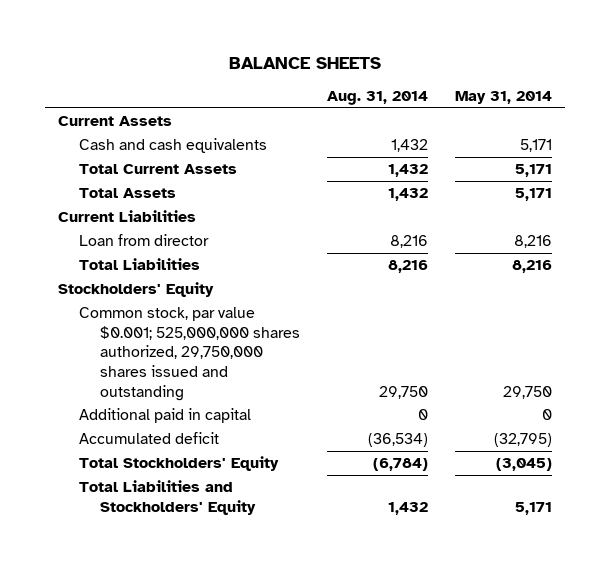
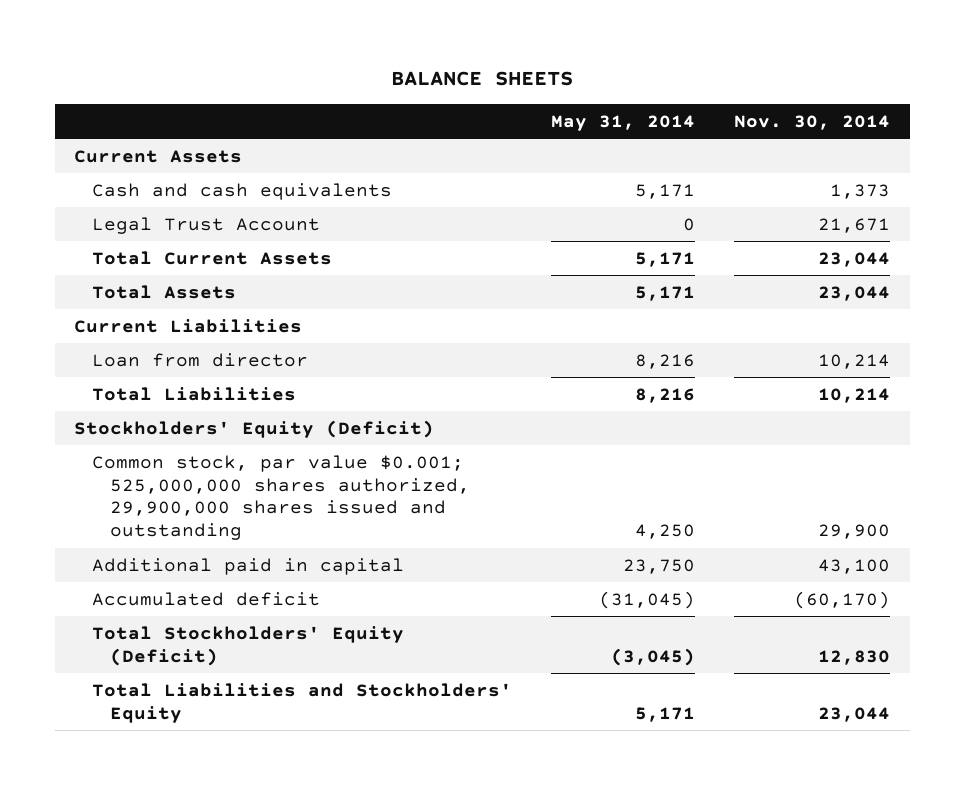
- | Aug. 31, 2014 | May 31, 2014
+ | May 31, 2014 | Nov. 30, 2014
+ Legal Trust Account | 0 | 21,671
- Stockholders' Equity
- Common stock, par value $0.001; 525,000,000 shares authorized, 29,750,000 shares issued and outstanding | 29,750 | 29,750
- Additional paid in capital | 0 | 0
- Accumulated deficit | (36,534) | (32,795)
- Total Stockholders' Equity | (6,784) | (3,045)
+ Stockholders' Equity (Deficit)
+ Common stock, par value $0.001; 525,000,000 shares authorized, 29,900,000 shares issued and outstanding | 4,250 | 29,900
+ Additional paid in capital | 23,750 | 43,100
+ Accumulated deficit | (31,045) | (60,170)
+ Total Stockholders' Equity (Deficit) | (3,045) | 12,830

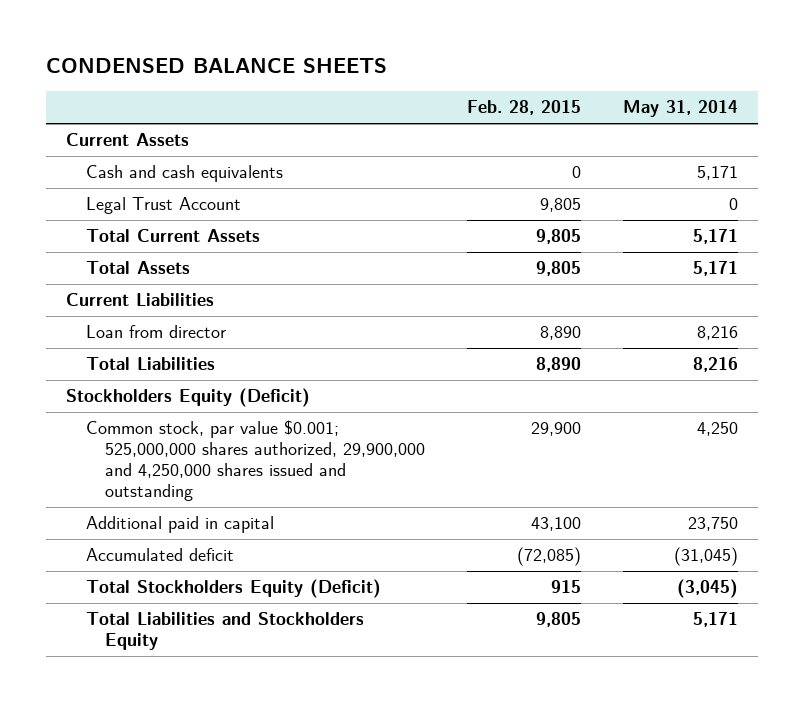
- BALANCE SHEETS
+ CONDENSED BALANCE SHEETS
- | May 31, 2014 | Nov. 30, 2014
+ | Feb. 28, 2015 | May 31, 2014
- Stockholders' Equity (Deficit)
- Common stock, par value $0.001; 525,000,000 shares authorized, 29,900,000 shares issued and outstanding | 4,250 | 29,900
+ Stockholders Equity (Deficit)
+ Common stock, par value $0.001; 525,000,000 shares authorized, 29,900,000 and 4,250,000 shares issued and outstanding | 29,900 | 4,250
- Total Stockholders' Equity (Deficit) | (3,045) | 12,830
- Total Liabilities and Stockholders' Equity | 5,171 | 23,044
+ Total Stockholders Equity (Deficit) | 915 | (3,045)
+ Total Liabilities and Stockholders Equity | 9,805 | 5,171

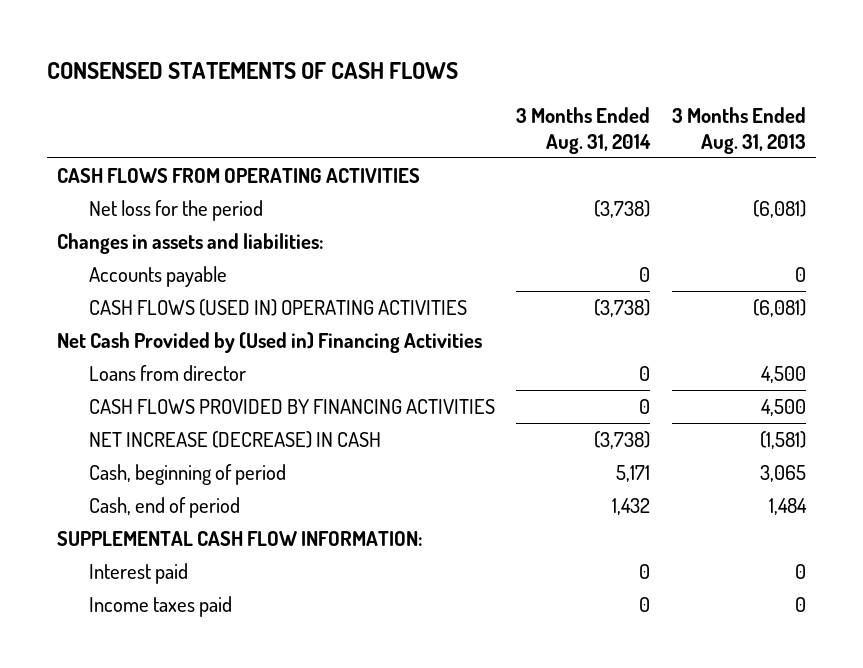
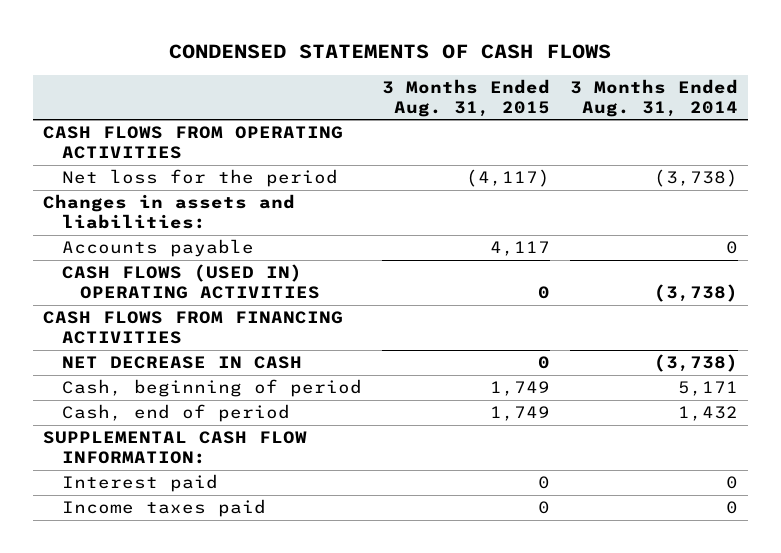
- CONSENSED STATEMENTS OF CASH FLOWS
+ CONDENSED STATEMENTS OF CASH FLOWS
- | 3 Months Ended Aug. 31, 2014 | 3 Months Ended Aug. 31, 2013
+ | 3 Months Ended Aug. 31, 2015 | 3 Months Ended Aug. 31, 2014
- Net Cash Provided by (Used in) Financing Activities
- Loans from director | 0 | 4,500
- CASH FLOWS PROVIDED BY FINANCING ACTIVITIES | 0 | 4,500
- NET INCREASE (DECREASE) IN CASH | (3,738) | (1,581)
+ CASH FLOWS FROM FINANCING ACTIVITIES
+ NET DECREASE IN CASH | 0 | (3,738)

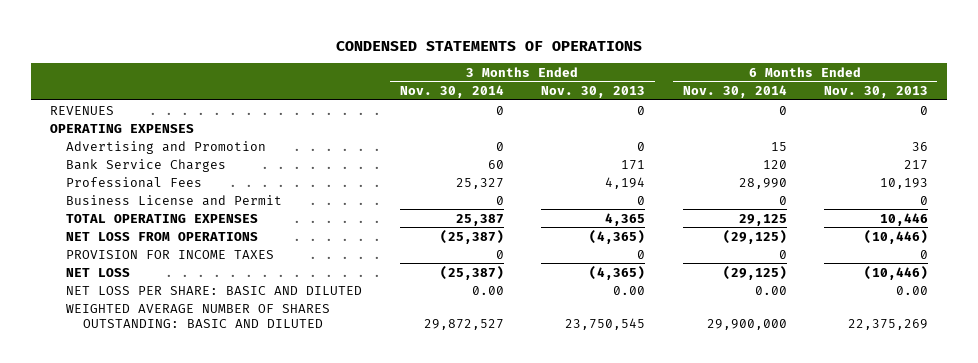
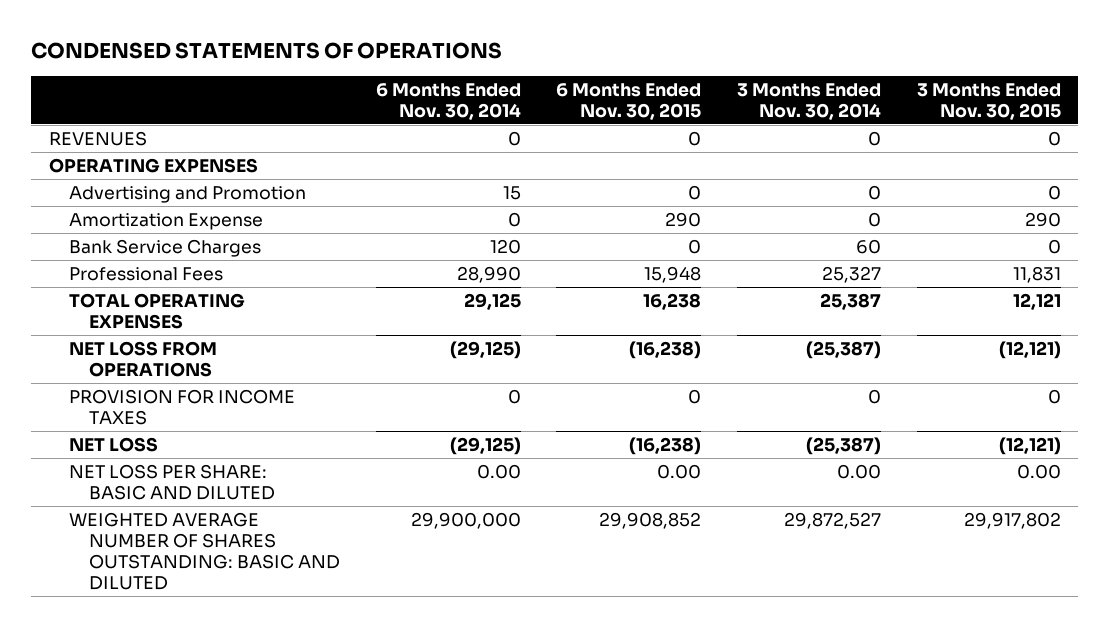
- | 3 Months Ended Nov. 30, 2014 | 3 Months Ended Nov. 30, 2013 | 6 Months Ended Nov. 30, 2014 | 6 Months Ended Nov. 30, 2013
+ | 6 Months Ended Nov. 30, 2014 | 6 Months Ended Nov. 30, 2015 | 3 Months Ended Nov. 30, 2014 | 3 Months Ended Nov. 30, 2015
+ Amortization Expense | 0 | 290 | 0 | 290
- Business License and Permit | 0 | 0 | 0 | 0

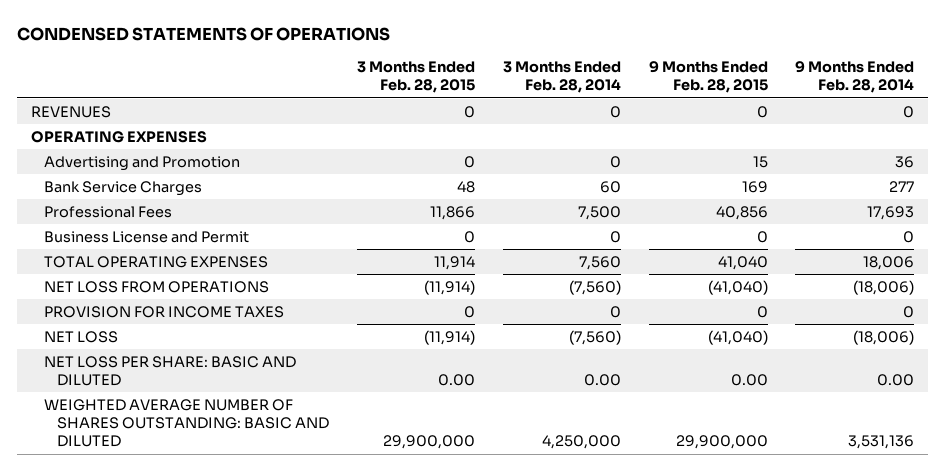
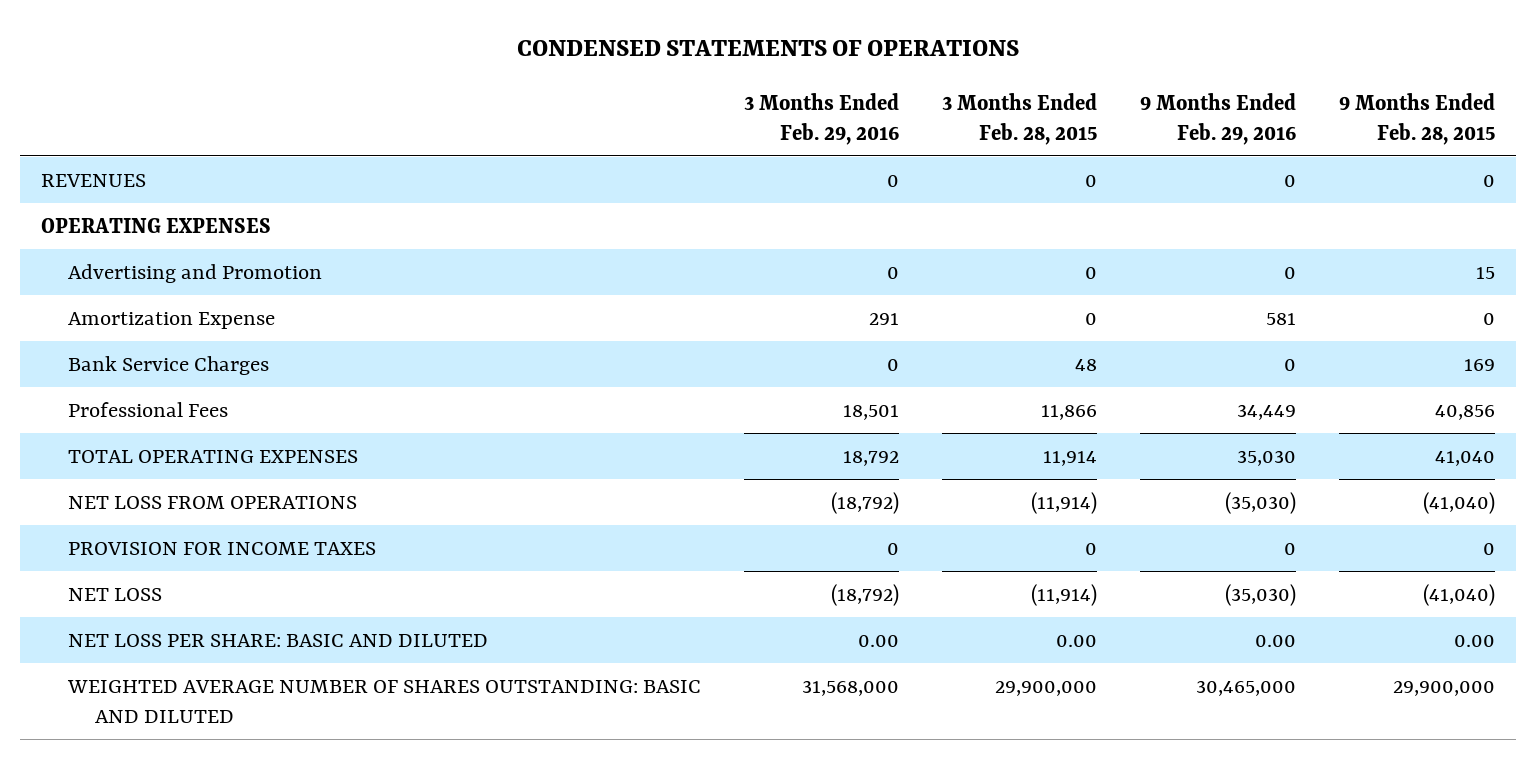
- | 3 Months Ended Feb. 28, 2015 | 3 Months Ended Feb. 28, 2014 | 9 Months Ended Feb. 28, 2015 | 9 Months Ended Feb. 28, 2014
+ | 3 Months Ended Feb. 29, 2016 | 3 Months Ended Feb. 28, 2015 | 9 Months Ended Feb. 29, 2016 | 9 Months Ended Feb. 28, 2015
+ Amortization Expense | 291 | 0 | 581 | 0
- Business License and Permit | 0 | 0 | 0 | 0

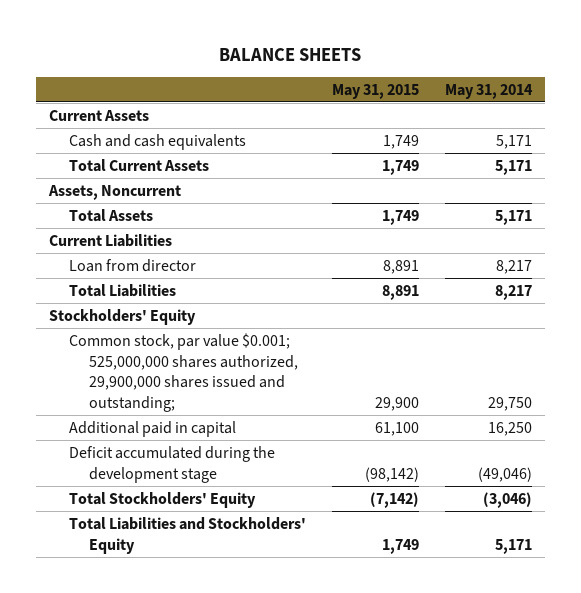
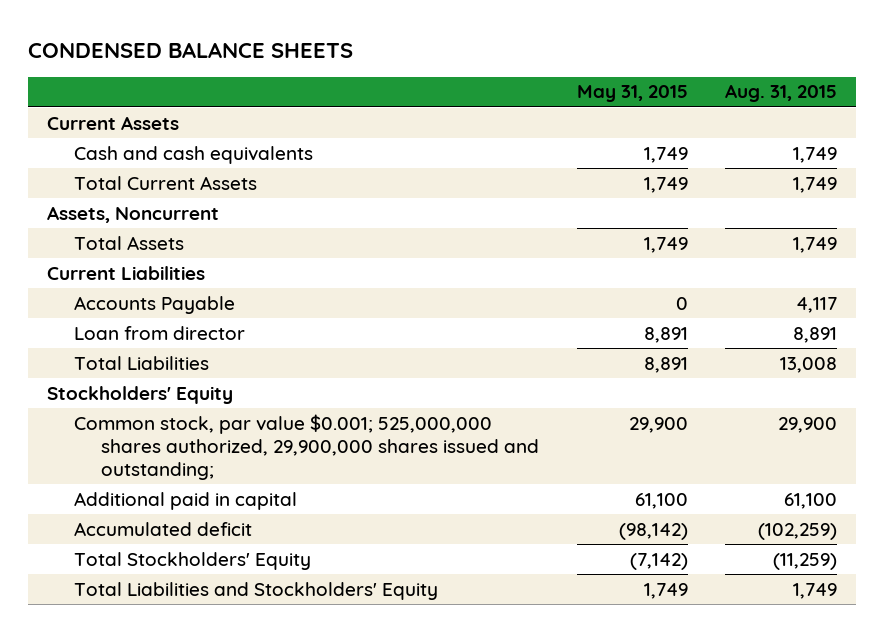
- BALANCE SHEETS
+ CONDENSED BALANCE SHEETS
- | May 31, 2015 | May 31, 2014
+ | May 31, 2015 | Aug. 31, 2015
+ Accounts Payable | 0 | 4,117
- Deficit accumulated during the development stage | (98,142) | (49,046)
+ Accumulated deficit | (98,142) | (102,259)

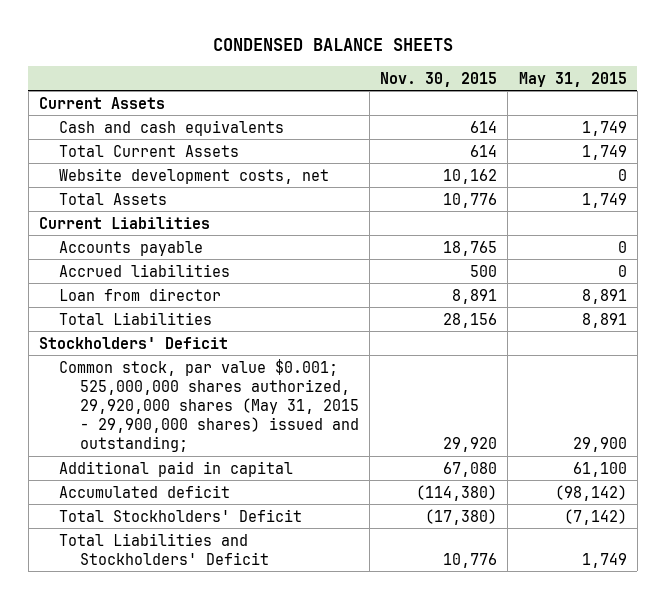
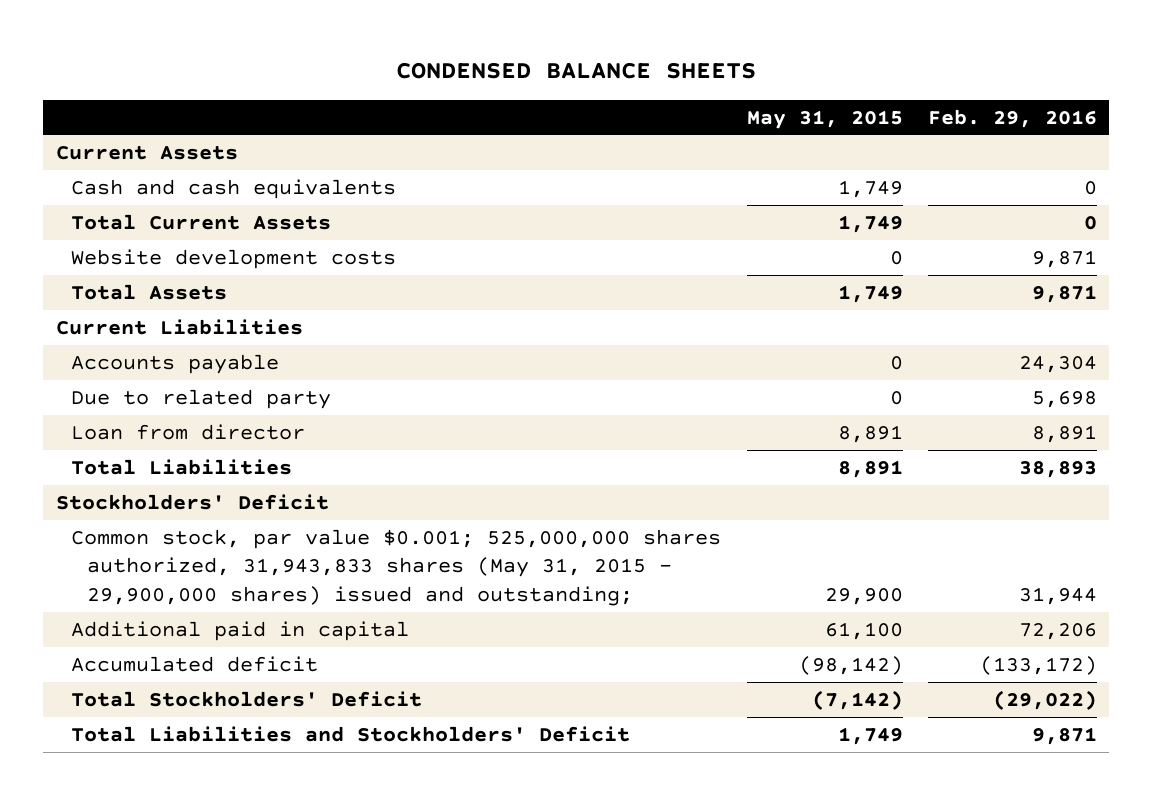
- | Nov. 30, 2015 | May 31, 2015
+ | May 31, 2015 | Feb. 29, 2016
- Website development costs, net | 10,162 | 0
+ Website development costs | 0 | 9,871
- Accrued liabilities | 500 | 0
+ Due to related party | 0 | 5,698
- Common stock, par value $0.001; 525,000,000 shares authorized, 29,920,000 shares (May 31, 2015 - 29,900,000 shares) issued and outstanding; | 29,920 | 29,900
+ Common stock, par value $0.001; 525,000,000 shares authorized, 31,943,833 shares (May 31, 2015 - 29,900,000 shares) issued and outstanding; | 29,900 | 31,944

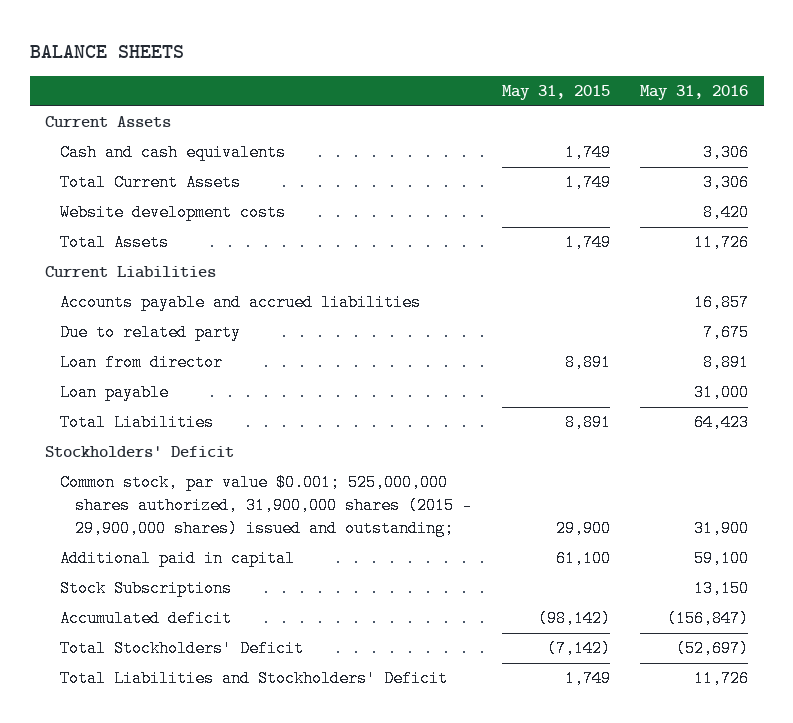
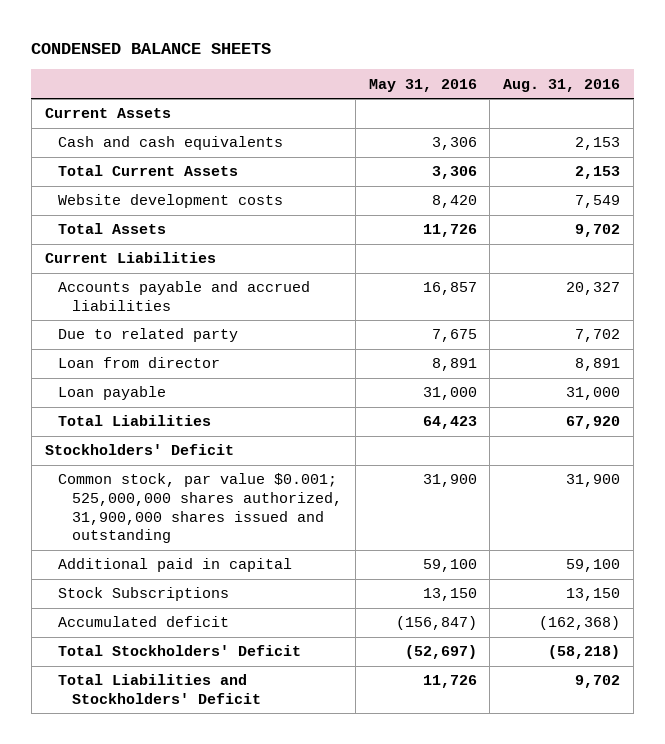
- BALANCE SHEETS
+ CONDENSED BALANCE SHEETS
- | May 31, 2015 | May 31, 2016
+ | May 31, 2016 | Aug. 31, 2016
- Common stock, par value $0.001; 525,000,000 shares authorized, 31,900,000 shares (2015 - 29,900,000 shares) issued and outstanding; | 29,900 | 31,900
+ Common stock, par value $0.001; 525,000,000 shares authorized, 31,900,000 shares issued and outstanding | 31,900 | 31,900

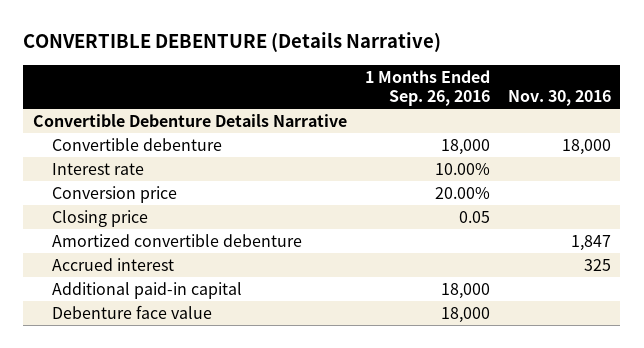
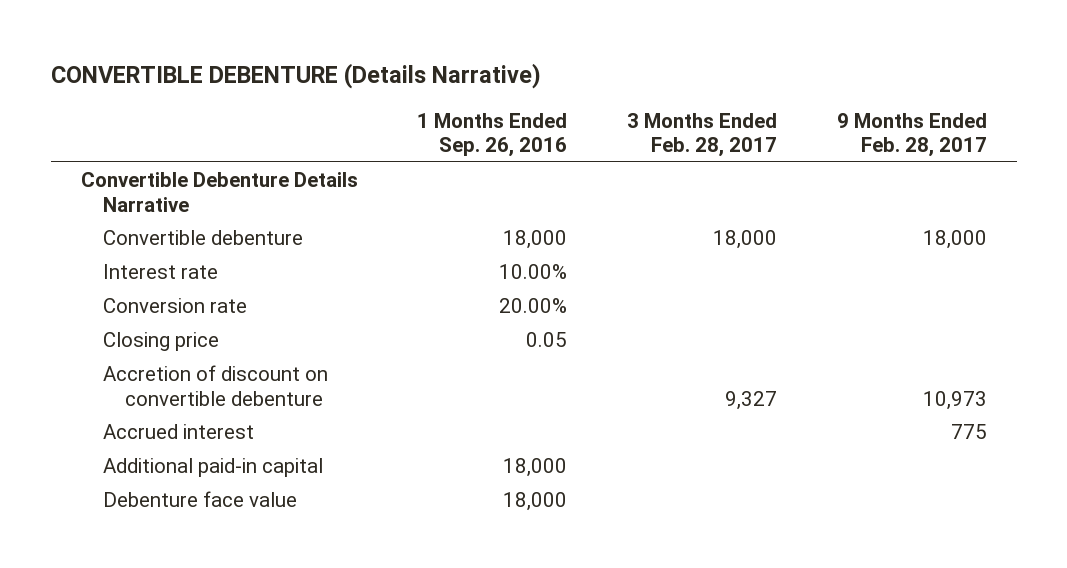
- | 1 Months Ended Sep. 26, 2016 | Nov. 30, 2016
+ | 1 Months Ended Sep. 26, 2016 | 3 Months Ended Feb. 28, 2017 | 9 Months Ended Feb. 28, 2017
- Conversion price | 20.00% |
+ Conversion rate | 20.00% | |
- Amortized convertible debenture | | 1,847
+ Accretion of discount on convertible debenture | | 9,327 | 10,973

